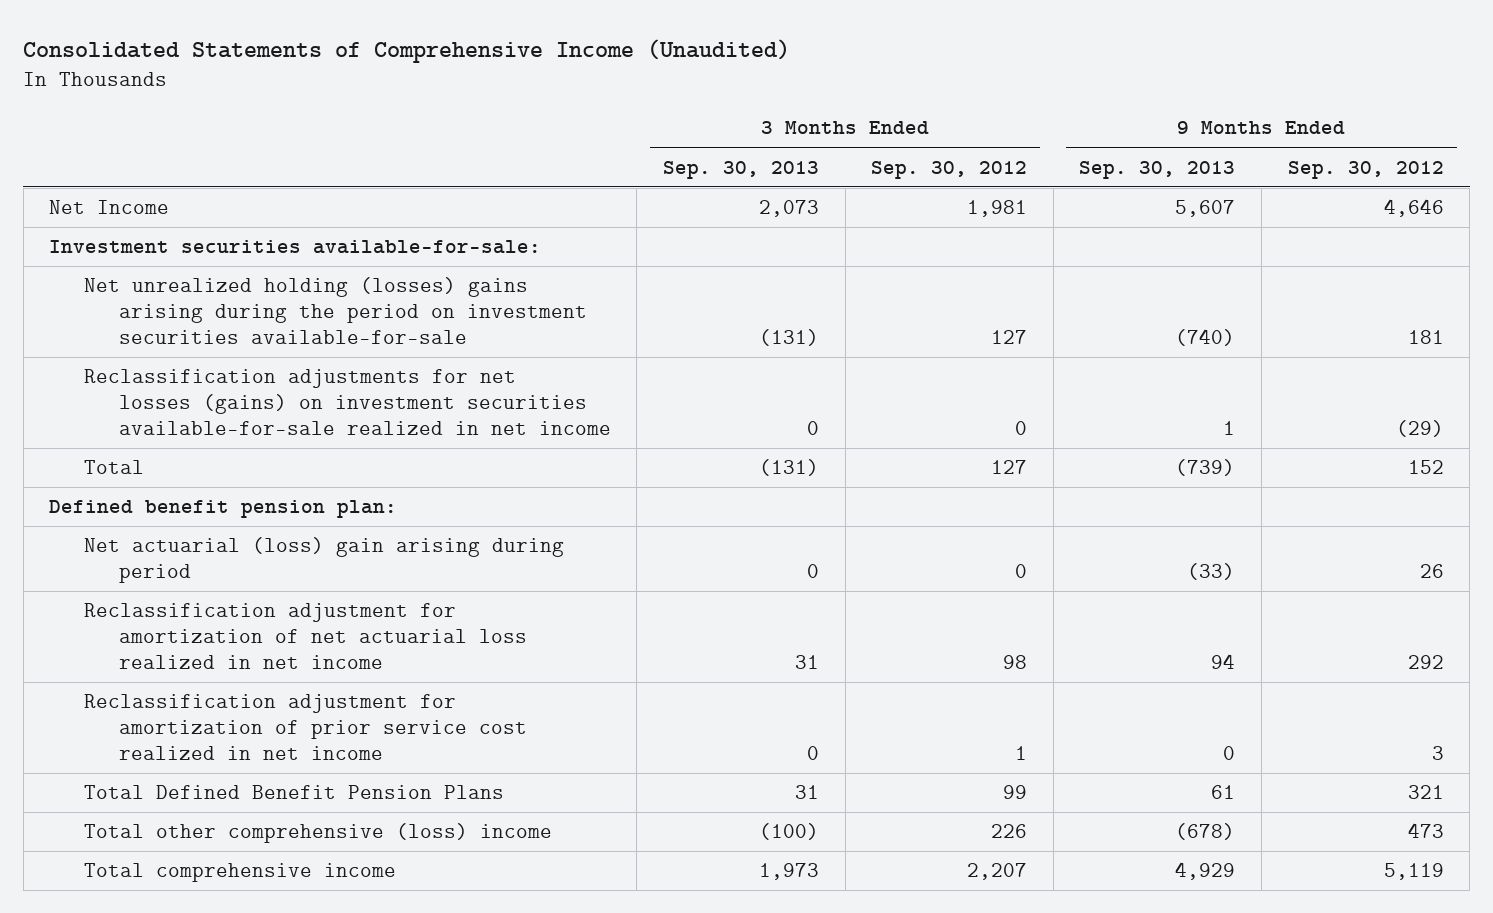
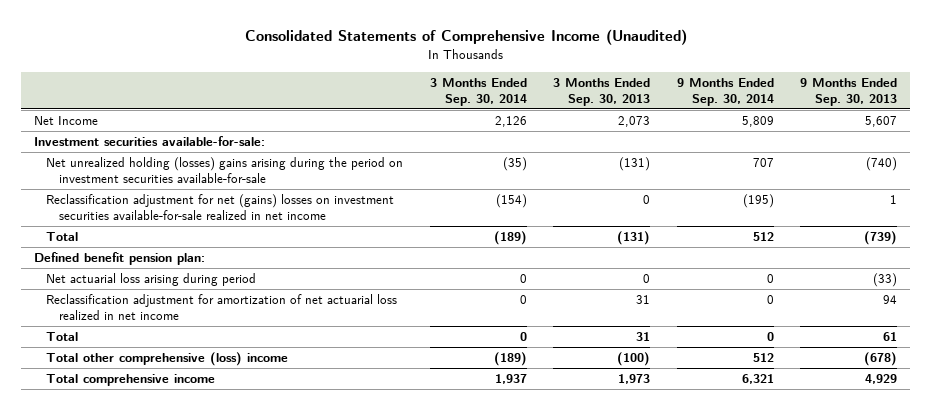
- | 3 Months Ended Sep. 30, 2013 | 3 Months Ended Sep. 30, 2012 | 9 Months Ended Sep. 30, 2013 | 9 Months Ended Sep. 30, 2012
+ | 3 Months Ended Sep. 30, 2014 | 3 Months Ended Sep. 30, 2013 | 9 Months Ended Sep. 30, 2014 | 9 Months Ended Sep. 30, 2013
- Reclassification adjustments for net losses (gains) on investment securities available-for-sale realized in net income | 0 | 0 | 1 | (29)
+ Reclassification adjustment for net (gains) losses on investment securities available-for-sale realized in net income | (154) | 0 | (195) | 1
- Net actuarial (loss) gain arising during period | 0 | 0 | (33) | 26
+ Net actuarial loss arising during period | 0 | 0 | 0 | (33)
- Reclassification adjustment for amortization of prior service cost realized in net income | 0 | 1 | 0 | 3
- Total Defined Benefit Pension Plans | 31 | 99 | 61 | 321
+ Total | 0 | 31 | 0 | 61

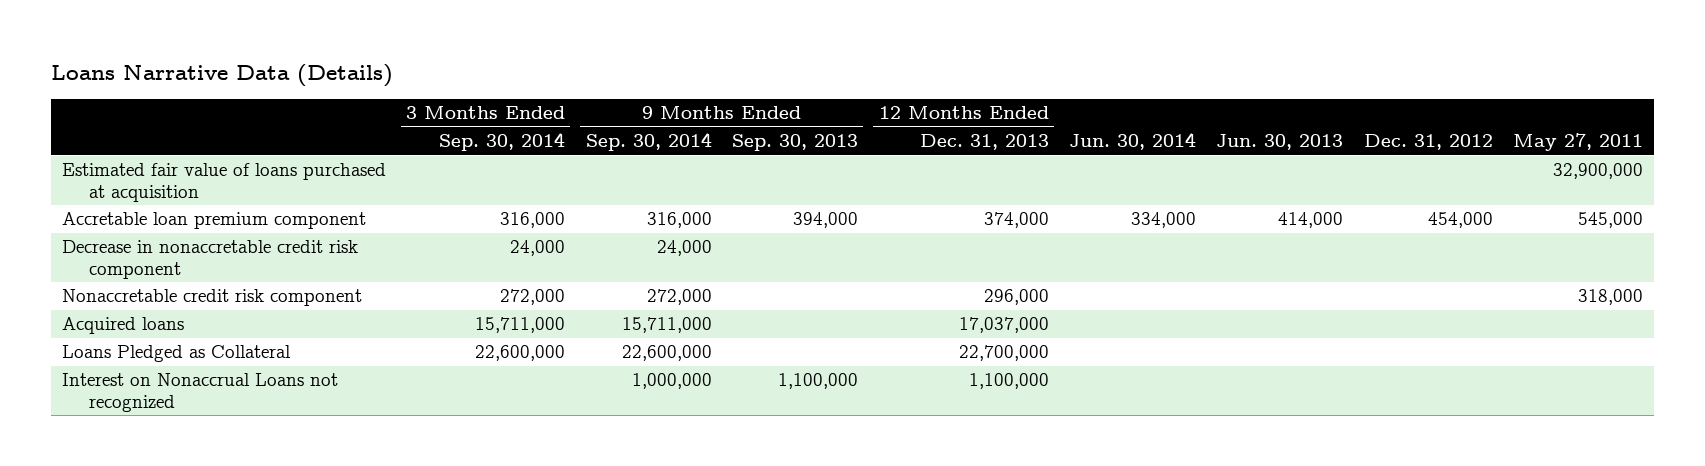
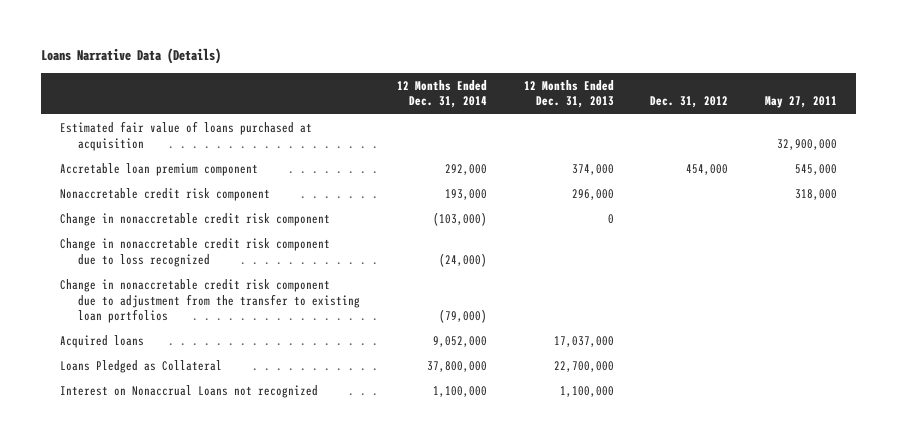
- | 3 Months Ended Sep. 30, 2014 | 9 Months Ended Sep. 30, 2014 | 9 Months Ended Sep. 30, 2013 | 12 Months Ended Dec. 31, 2013 | Jun. 30, 2014 | Jun. 30, 2013 | Dec. 31, 2012 | May 27, 2011
+ | 12 Months Ended Dec. 31, 2014 | 12 Months Ended Dec. 31, 2013 | Dec. 31, 2012 | May 27, 2011
- Decrease in nonaccretable credit risk component | 24,000 | 24,000 | | | | | |
+ Change in nonaccretable credit risk component | (103,000) | 0 | |
+ Change in nonaccretable credit risk component due to loss recognized | (24,000) | | |
+ Change in nonaccretable credit risk component due to adjustment from the transfer to existing loan portfolios | (79,000) | | |

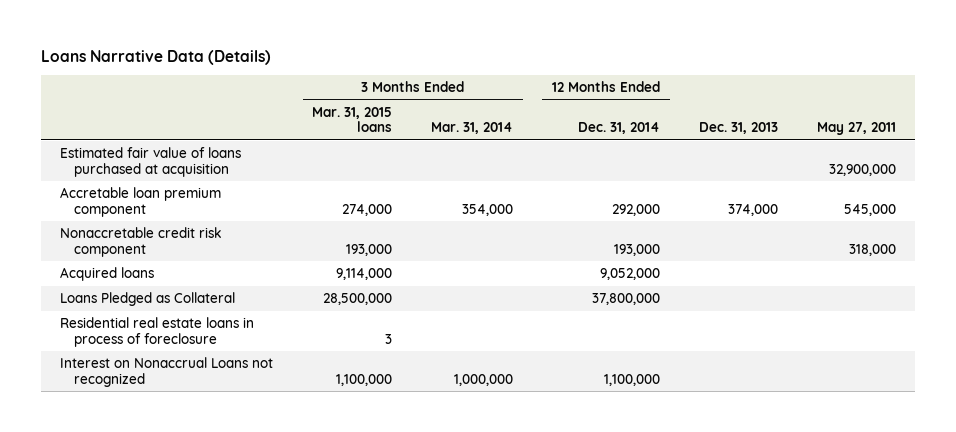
- | 12 Months Ended Dec. 31, 2014 | 12 Months Ended Dec. 31, 2013 | Dec. 31, 2012 | May 27, 2011
+ | 3 Months Ended Mar. 31, 2015 loans | 3 Months Ended Mar. 31, 2014 | 12 Months Ended Dec. 31, 2014 | Dec. 31, 2013 | May 27, 2011
- Change in nonaccretable credit risk component | (103,000) | 0 | |
- Change in nonaccretable credit risk component due to loss recognized | (24,000) | | |
- Change in nonaccretable credit risk component due to adjustment from the transfer to existing loan portfolios | (79,000) | | |
+ Residential real estate loans in process of foreclosure | 3 | | | |

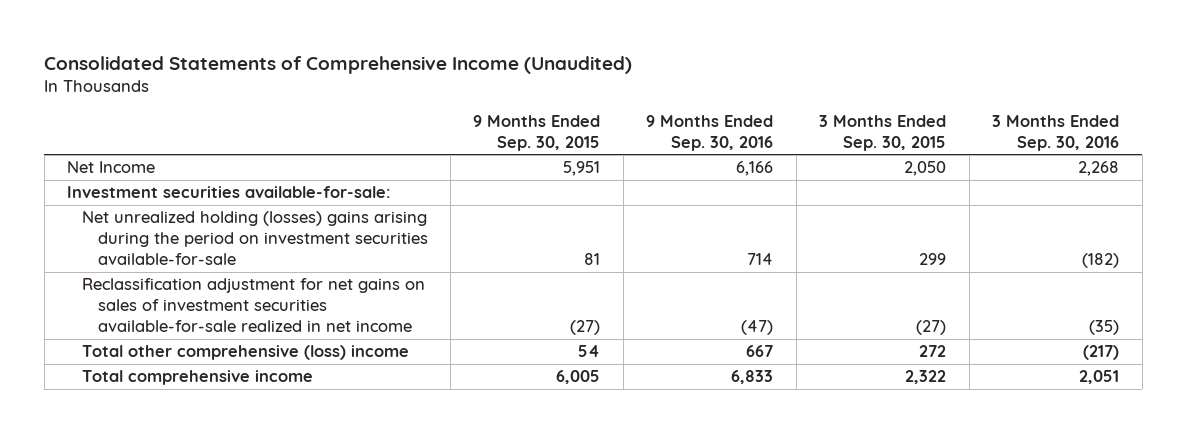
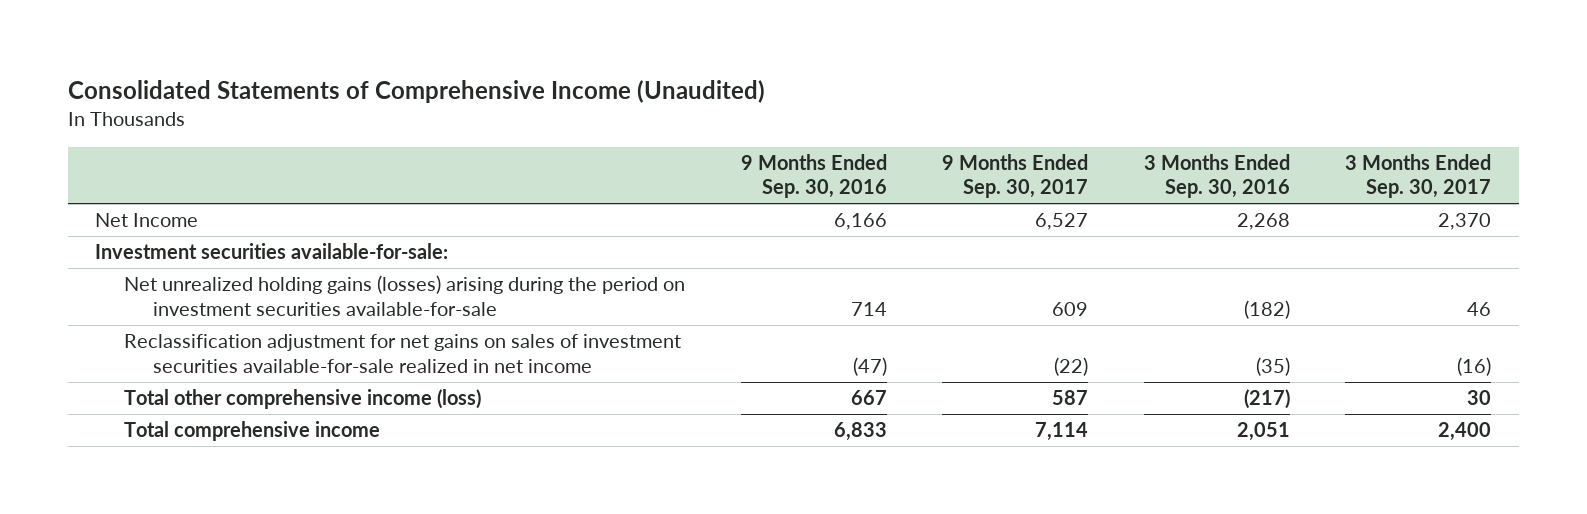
- | 9 Months Ended Sep. 30, 2015 | 9 Months Ended Sep. 30, 2016 | 3 Months Ended Sep. 30, 2015 | 3 Months Ended Sep. 30, 2016
+ | 9 Months Ended Sep. 30, 2016 | 9 Months Ended Sep. 30, 2017 | 3 Months Ended Sep. 30, 2016 | 3 Months Ended Sep. 30, 2017
- Net unrealized holding (losses) gains arising during the period on investment securities available-for-sale | 81 | 714 | 299 | (182)
+ Net unrealized holding gains (losses) arising during the period on investment securities available-for-sale | 714 | 609 | (182) | 46
- Total other comprehensive (loss) income | 54 | 667 | 272 | (217)
+ Total other comprehensive income (loss) | 667 | 587 | (217) | 30

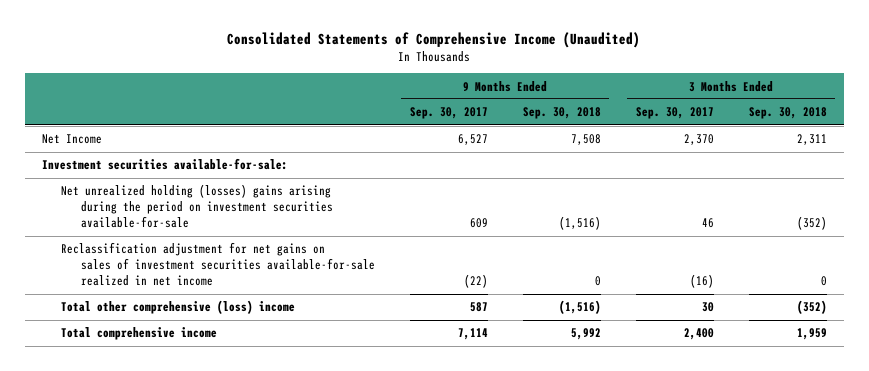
- | 9 Months Ended Sep. 30, 2016 | 9 Months Ended Sep. 30, 2017 | 3 Months Ended Sep. 30, 2016 | 3 Months Ended Sep. 30, 2017
+ | 9 Months Ended Sep. 30, 2017 | 9 Months Ended Sep. 30, 2018 | 3 Months Ended Sep. 30, 2017 | 3 Months Ended Sep. 30, 2018
- Net unrealized holding gains (losses) arising during the period on investment securities available-for-sale | 714 | 609 | (182) | 46
+ Net unrealized holding (losses) gains arising during the period on investment securities available-for-sale | 609 | (1,516) | 46 | (352)
- Total other comprehensive income (loss) | 667 | 587 | (217) | 30
+ Total other comprehensive (loss) income | 587 | (1,516) | 30 | (352)

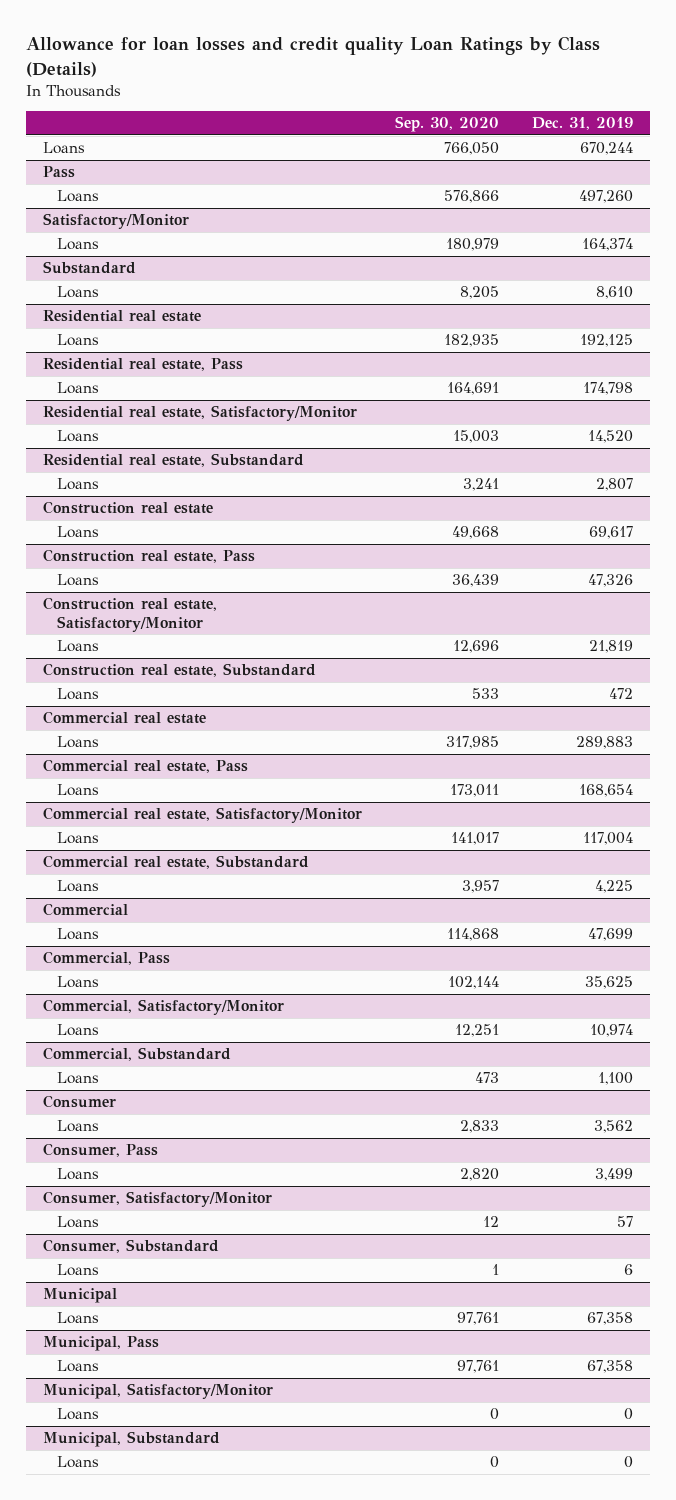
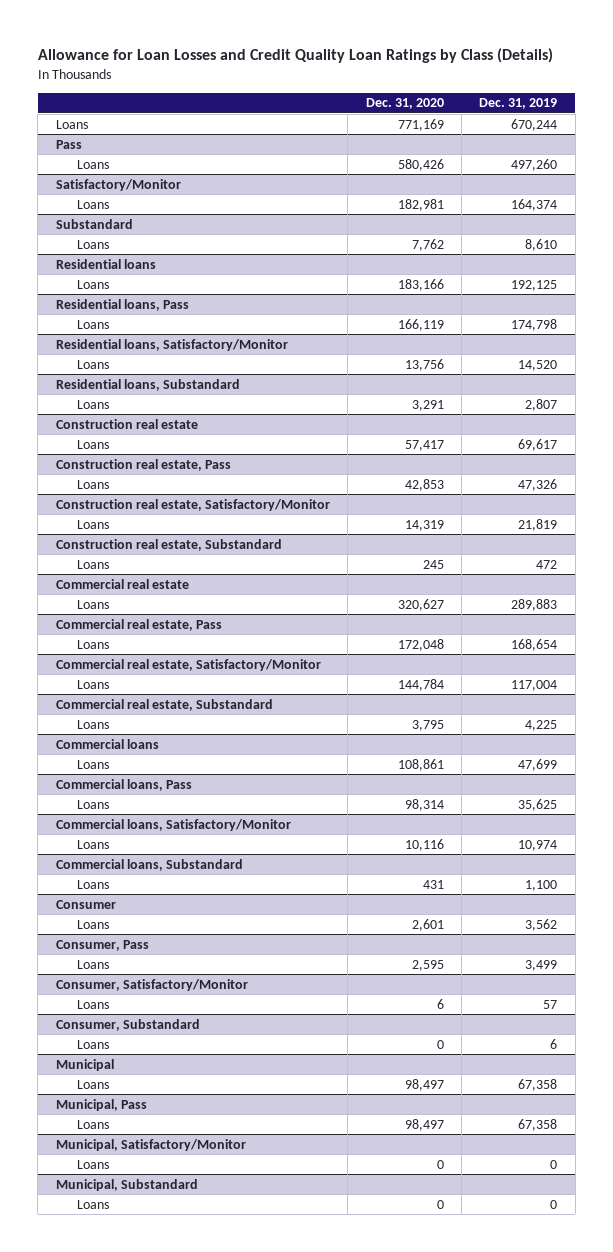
- Allowance for loan losses and credit quality Loan Ratings by Class (Details)
+ Allowance for Loan Losses and Credit Quality Loan Ratings by Class (Details)
- | Sep. 30, 2020 | Dec. 31, 2019
+ | Dec. 31, 2020 | Dec. 31, 2019
- Residential real estate
+ Residential loans
- Residential real estate, Pass
+ Residential loans, Pass
- Residential real estate, Satisfactory/Monitor
+ Residential loans, Satisfactory/Monitor
- Residential real estate, Substandard
+ Residential loans, Substandard
- Commercial
+ Commercial loans
- Commercial, Pass
+ Commercial loans, Pass
- Commercial, Satisfactory/Monitor
+ Commercial loans, Satisfactory/Monitor
- Commercial, Substandard
+ Commercial loans, Substandard

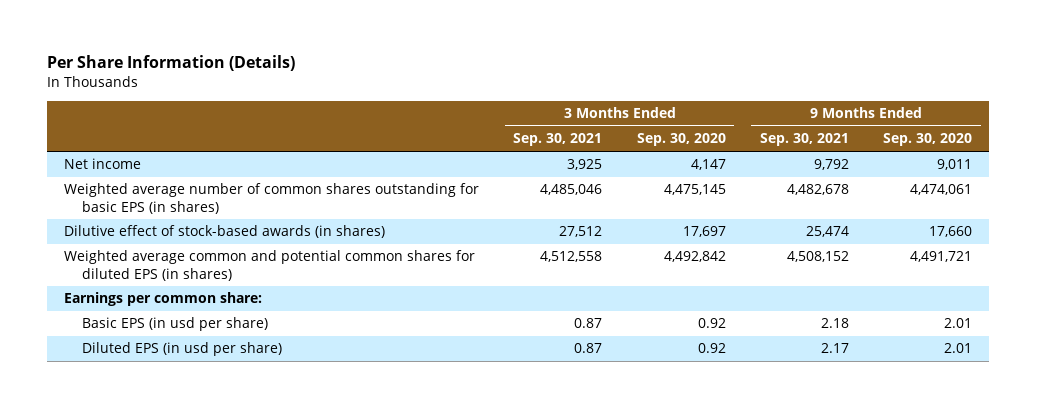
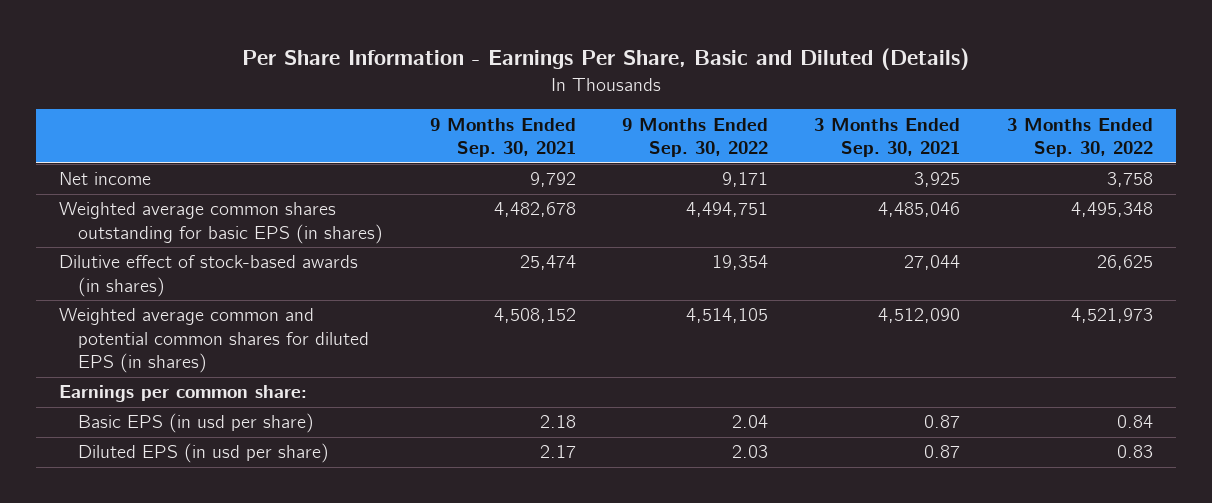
- Per Share Information (Details)
+ Per Share Information - Earnings Per Share, Basic and Diluted (Details)
- | 3 Months Ended Sep. 30, 2021 | 3 Months Ended Sep. 30, 2020 | 9 Months Ended Sep. 30, 2021 | 9 Months Ended Sep. 30, 2020
+ | 9 Months Ended Sep. 30, 2021 | 9 Months Ended Sep. 30, 2022 | 3 Months Ended Sep. 30, 2021 | 3 Months Ended Sep. 30, 2022
- Weighted average number of common shares outstanding for basic EPS (in shares) | 4,485,046 | 4,475,145 | 4,482,678 | 4,474,061
- Dilutive effect of stock-based awards (in shares) | 27,512 | 17,697 | 25,474 | 17,660
- Weighted average common and potential common shares for diluted EPS (in shares) | 4,512,558 | 4,492,842 | 4,508,152 | 4,491,721
+ Weighted average common shares outstanding for basic EPS (in shares) | 4,482,678 | 4,494,751 | 4,485,046 | 4,495,348
+ Dilutive effect of stock-based awards (in shares) | 25,474 | 19,354 | 27,044 | 26,625
+ Weighted average common and potential common shares for diluted EPS (in shares) | 4,508,152 | 4,514,105 | 4,512,090 | 4,521,973

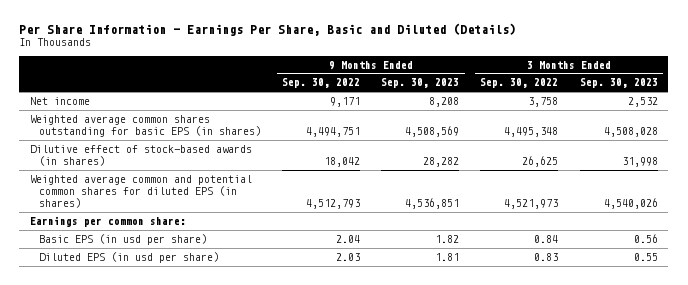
- | 9 Months Ended Sep. 30, 2021 | 9 Months Ended Sep. 30, 2022 | 3 Months Ended Sep. 30, 2021 | 3 Months Ended Sep. 30, 2022
+ | 9 Months Ended Sep. 30, 2022 | 9 Months Ended Sep. 30, 2023 | 3 Months Ended Sep. 30, 2022 | 3 Months Ended Sep. 30, 2023
- Dilutive effect of stock-based awards (in shares) | 25,474 | 19,354 | 27,044 | 26,625
- Weighted average common and potential common shares for diluted EPS (in shares) | 4,508,152 | 4,514,105 | 4,512,090 | 4,521,973
+ Dilutive effect of stock-based awards (in shares) | 18,042 | 28,282 | 26,625 | 31,998
+ Weighted average common and potential common shares for diluted EPS (in shares) | 4,512,793 | 4,536,851 | 4,521,973 | 4,540,026

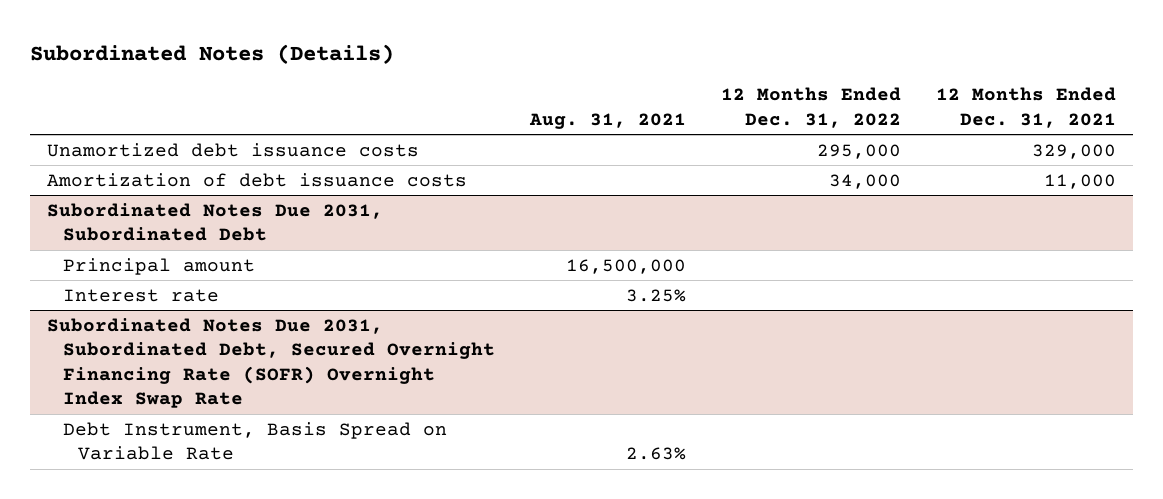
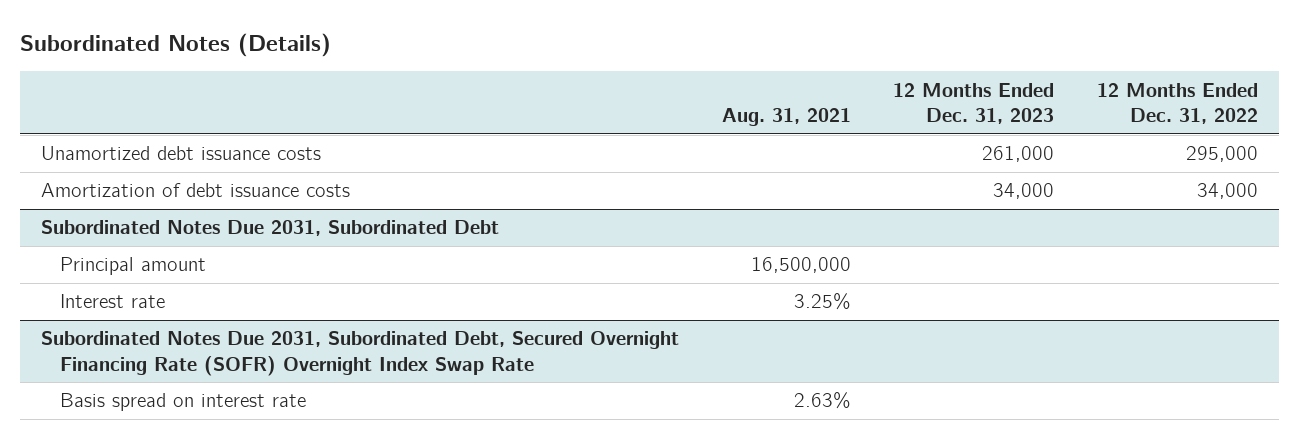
- | Aug. 31, 2021 | 12 Months Ended Dec. 31, 2022 | 12 Months Ended Dec. 31, 2021
+ | Aug. 31, 2021 | 12 Months Ended Dec. 31, 2023 | 12 Months Ended Dec. 31, 2022
@ Subordinated Notes Due 2031, Subordinated Debt, Secured Overnight Financing Rate (SOFR) Overnight Index Swap Rate
- Debt Instrument, Basis Spread on Variable Rate | 2.63% | |
+ Basis spread on interest rate | 2.63% | |

